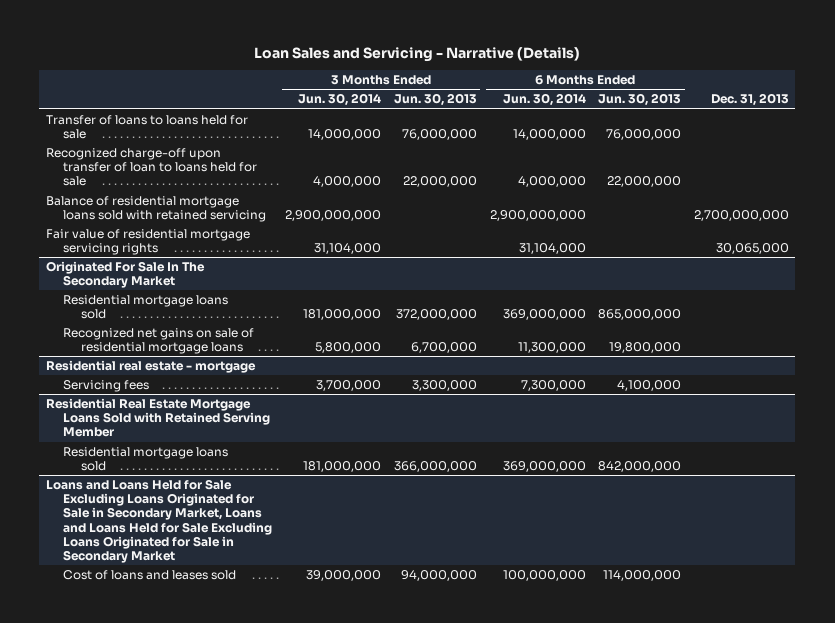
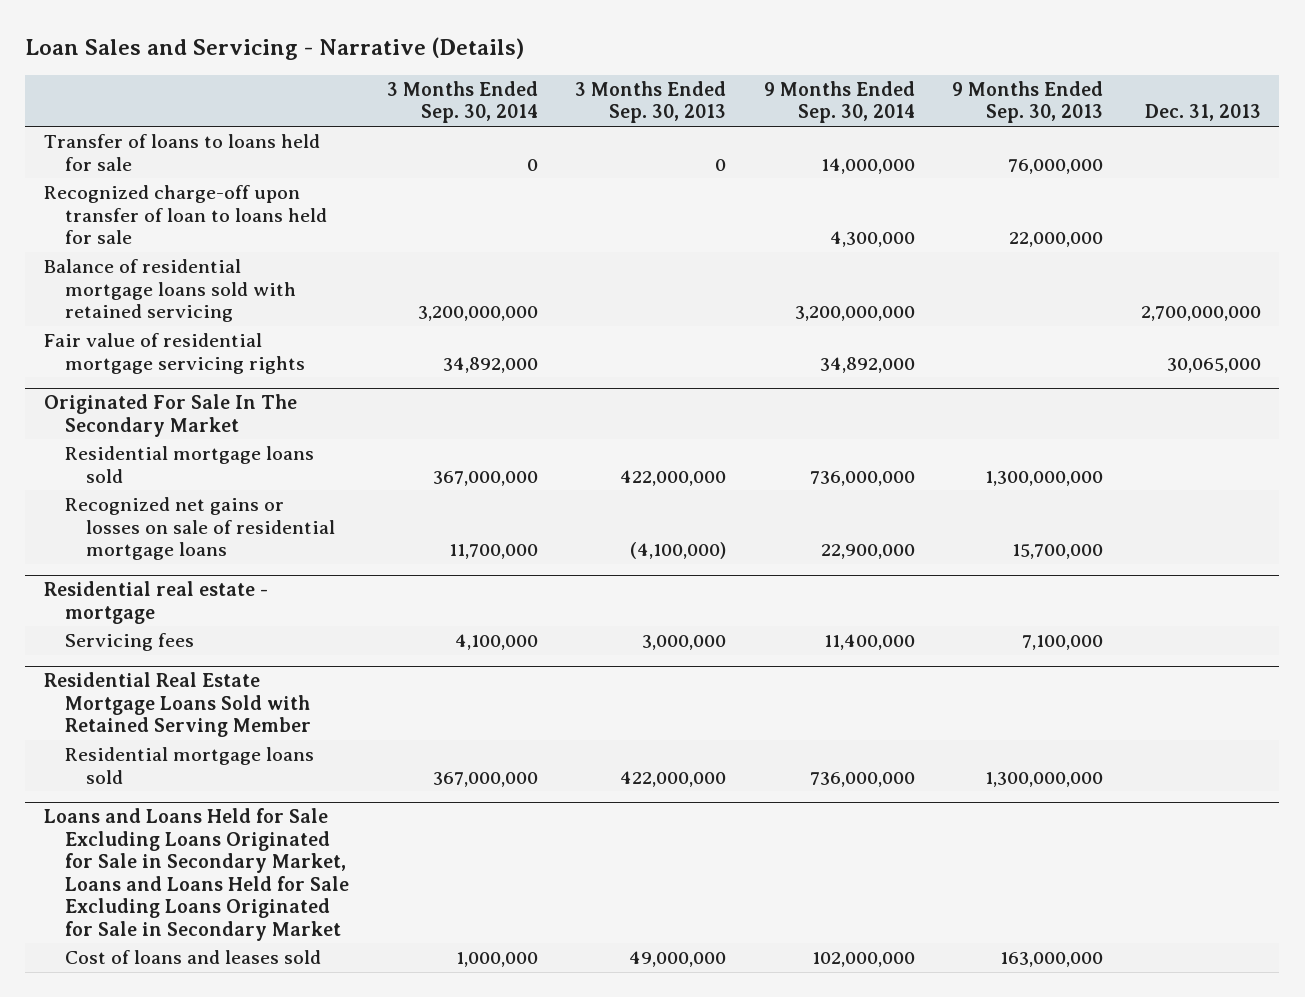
- | 3 Months Ended Jun. 30, 2014 | 3 Months Ended Jun. 30, 2013 | 6 Months Ended Jun. 30, 2014 | 6 Months Ended Jun. 30, 2013 | Dec. 31, 2013
+ | 3 Months Ended Sep. 30, 2014 | 3 Months Ended Sep. 30, 2013 | 9 Months Ended Sep. 30, 2014 | 9 Months Ended Sep. 30, 2013 | Dec. 31, 2013
@ Originated For Sale In The Secondary Market
- Recognized net gains on sale of residential mortgage loans | 5,800,000 | 6,700,000 | 11,300,000 | 19,800,000 |
+ Recognized net gains or losses on sale of residential mortgage loans | 11,700,000 | (4,100,000) | 22,900,000 | 15,700,000 |

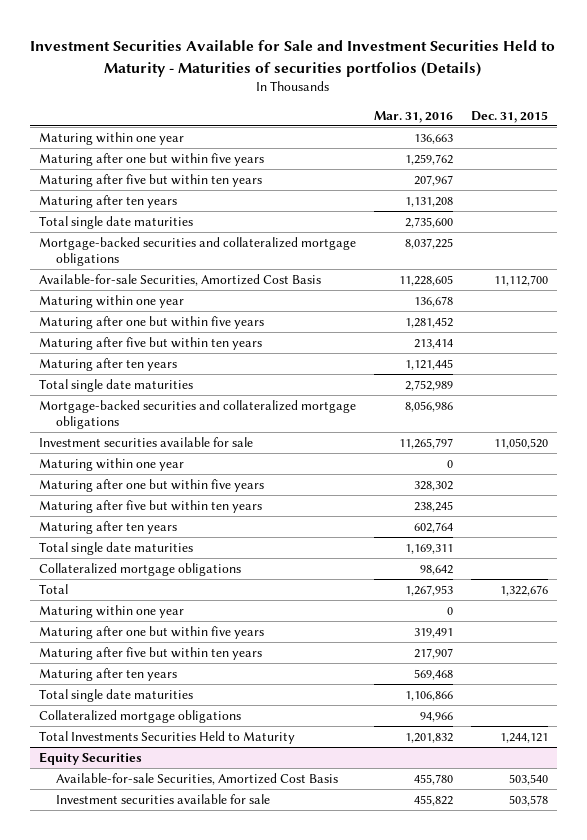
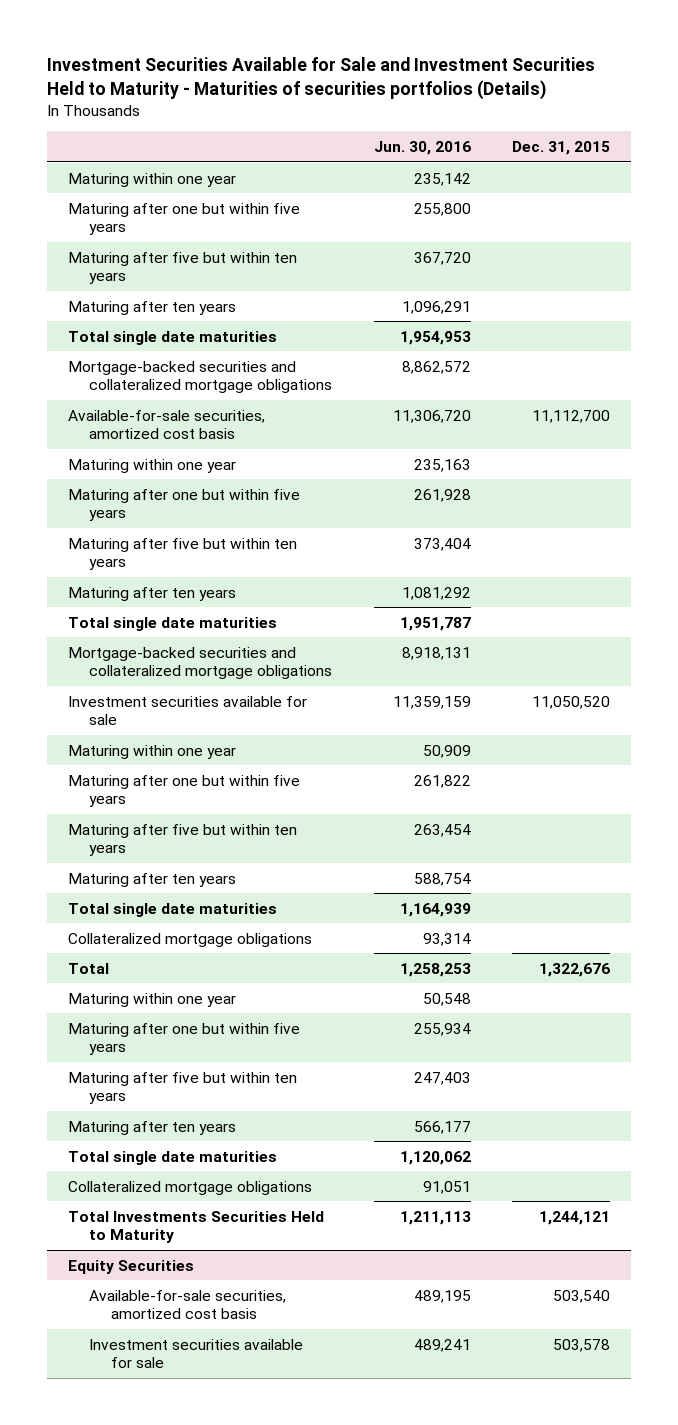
- | Mar. 31, 2016 | Dec. 31, 2015
+ | Jun. 30, 2016 | Dec. 31, 2015
- Available-for-sale Securities, Amortized Cost Basis | 11,228,605 | 11,112,700
+ Available-for-sale securities, amortized cost basis | 11,306,720 | 11,112,700
@ Equity Securities
- Available-for-sale Securities, Amortized Cost Basis | 455,780 | 503,540
+ Available-for-sale securities, amortized cost basis | 489,195 | 503,540

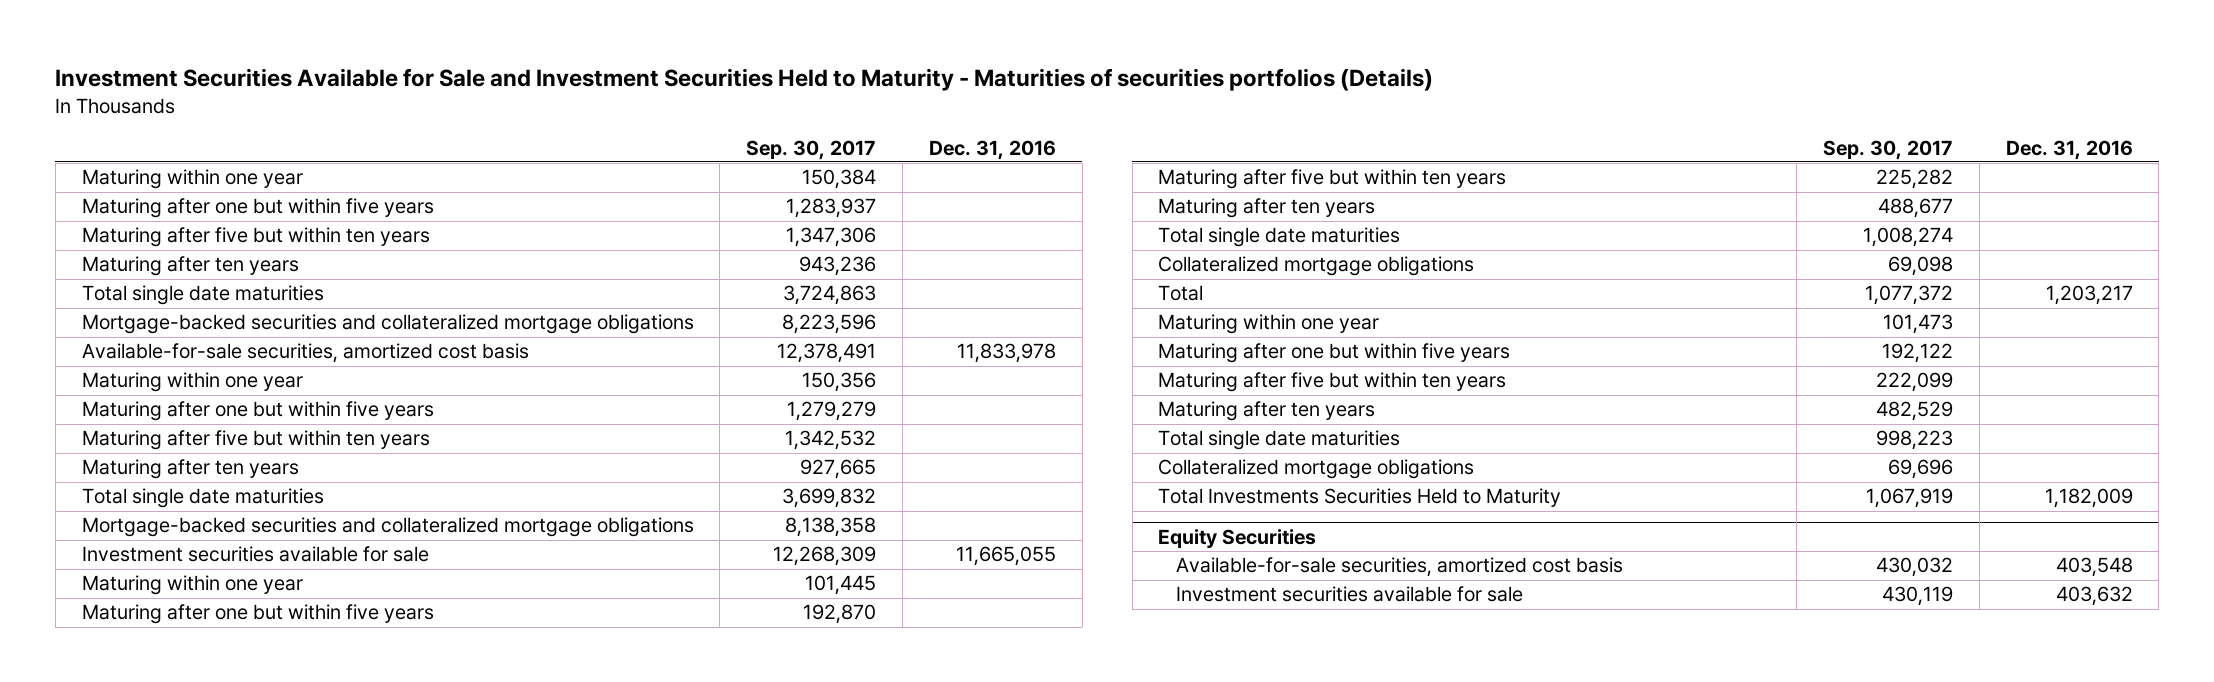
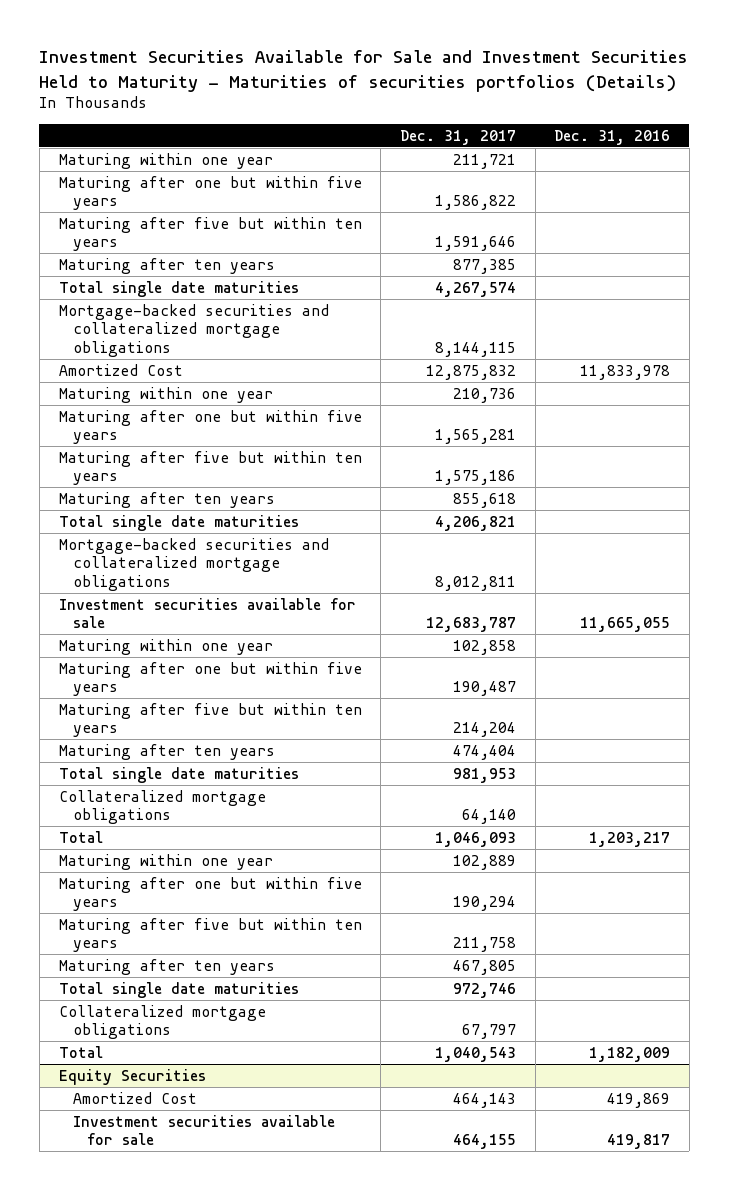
- | Sep. 30, 2017 | Dec. 31, 2016
+ | Dec. 31, 2017 | Dec. 31, 2016
- Available-for-sale securities, amortized cost basis | 12,378,491 | 11,833,978
+ Amortized Cost | 12,875,832 | 11,833,978
- Total Investments Securities Held to Maturity | 1,067,919 | 1,182,009
+ Total | 1,040,543 | 1,182,009
@ Equity Securities
- Available-for-sale securities, amortized cost basis | 430,032 | 403,548
- Investment securities available for sale | 430,119 | 403,632
+ Amortized Cost | 464,143 | 419,869
+ Investment securities available for sale | 464,155 | 419,817

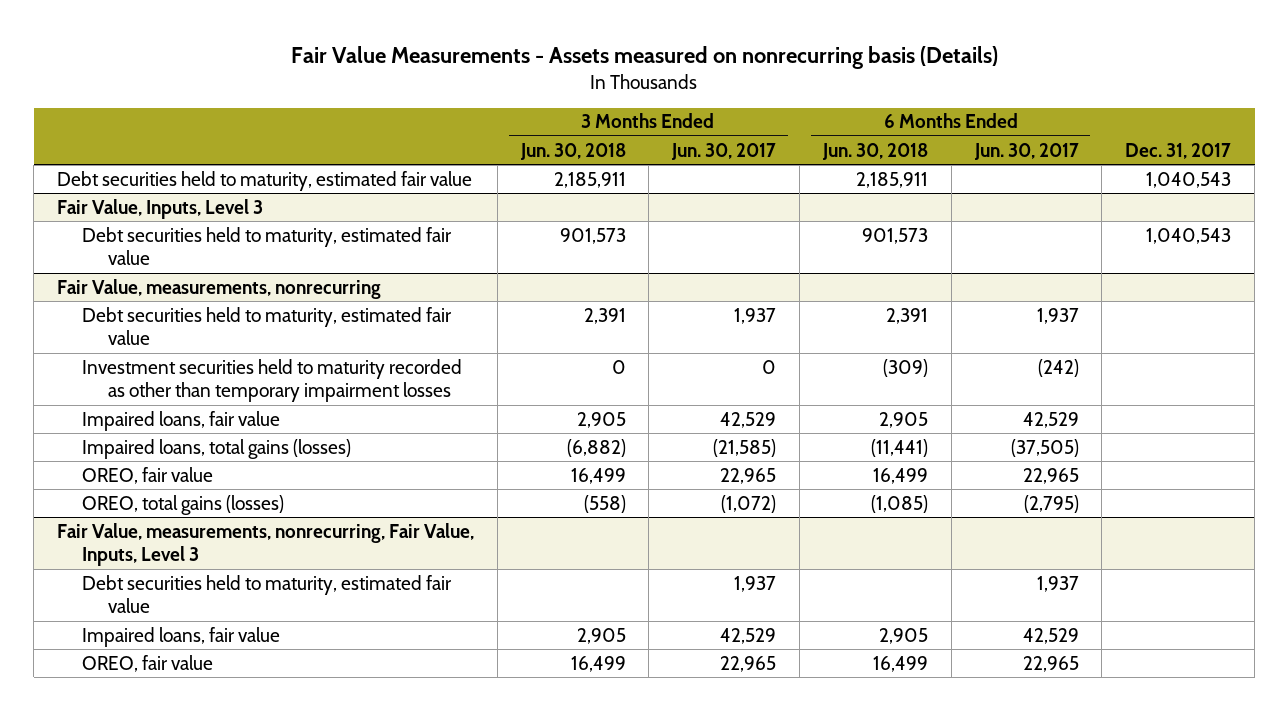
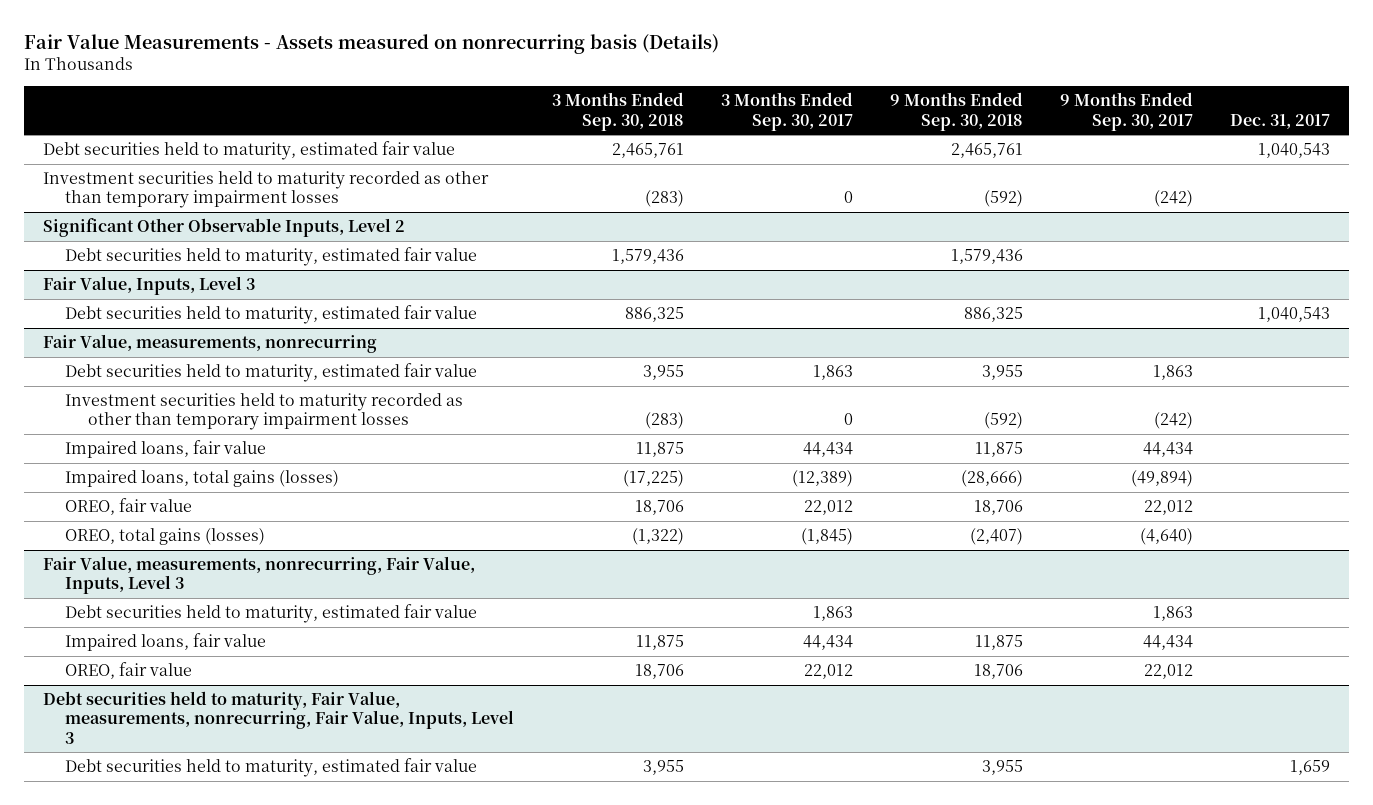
- | 3 Months Ended Jun. 30, 2018 | 3 Months Ended Jun. 30, 2017 | 6 Months Ended Jun. 30, 2018 | 6 Months Ended Jun. 30, 2017 | Dec. 31, 2017
+ | 3 Months Ended Sep. 30, 2018 | 3 Months Ended Sep. 30, 2017 | 9 Months Ended Sep. 30, 2018 | 9 Months Ended Sep. 30, 2017 | Dec. 31, 2017
+ Investment securities held to maturity recorded as other than temporary impairment losses | (283) | 0 | (592) | (242) |
+ Significant Other Observable Inputs, Level 2
+ Debt securities held to maturity, estimated fair value | 1,579,436 | | 1,579,436 | |
+ Debt securities held to maturity, Fair Value, measurements, nonrecurring, Fair Value, Inputs, Level 3
+ Debt securities held to maturity, estimated fair value | 3,955 | | 3,955 | | 1,659

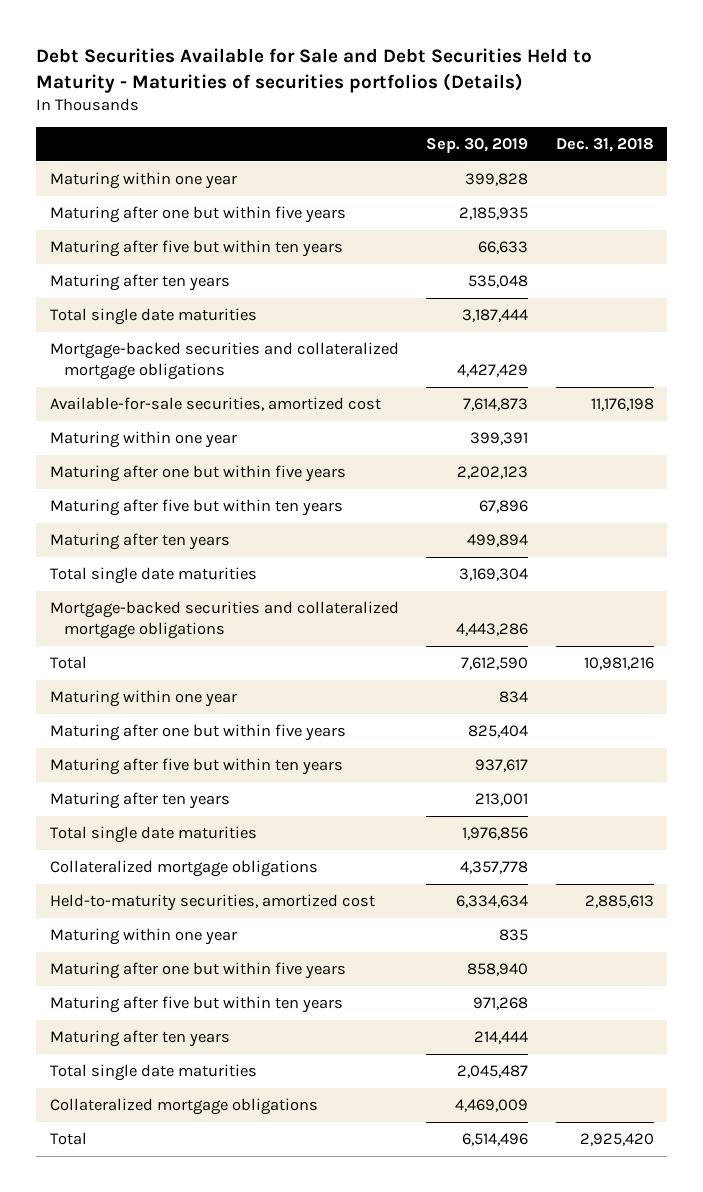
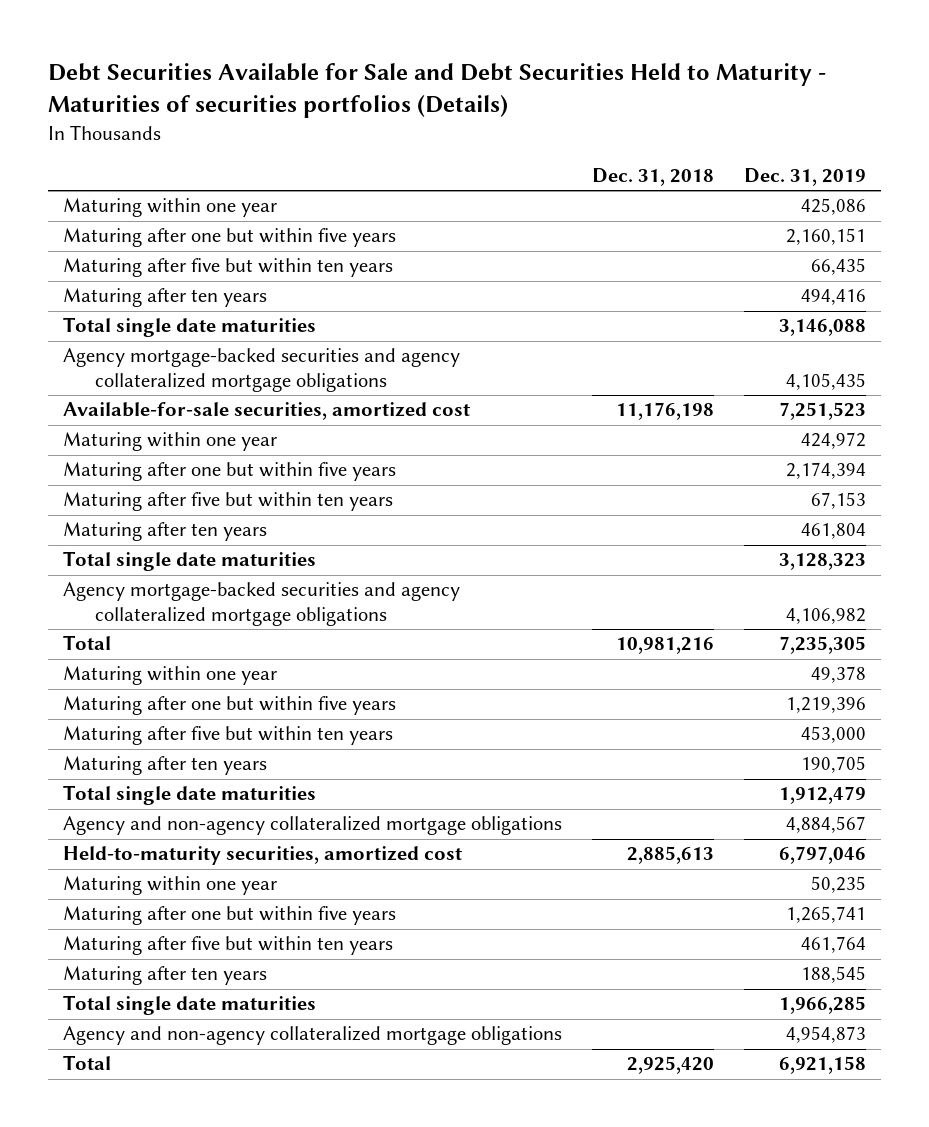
- | Sep. 30, 2019 | Dec. 31, 2018
+ | Dec. 31, 2018 | Dec. 31, 2019
- Mortgage-backed securities and collateralized mortgage obligations | 4,427,429 |
+ Agency mortgage-backed securities and agency collateralized mortgage obligations | | 4,105,435
- Mortgage-backed securities and collateralized mortgage obligations | 4,443,286 |
+ Agency mortgage-backed securities and agency collateralized mortgage obligations | | 4,106,982
- Collateralized mortgage obligations | 4,357,778 |
+ Agency and non-agency collateralized mortgage obligations | | 4,884,567
- Collateralized mortgage obligations | 4,469,009 |
+ Agency and non-agency collateralized mortgage obligations | | 4,954,873

